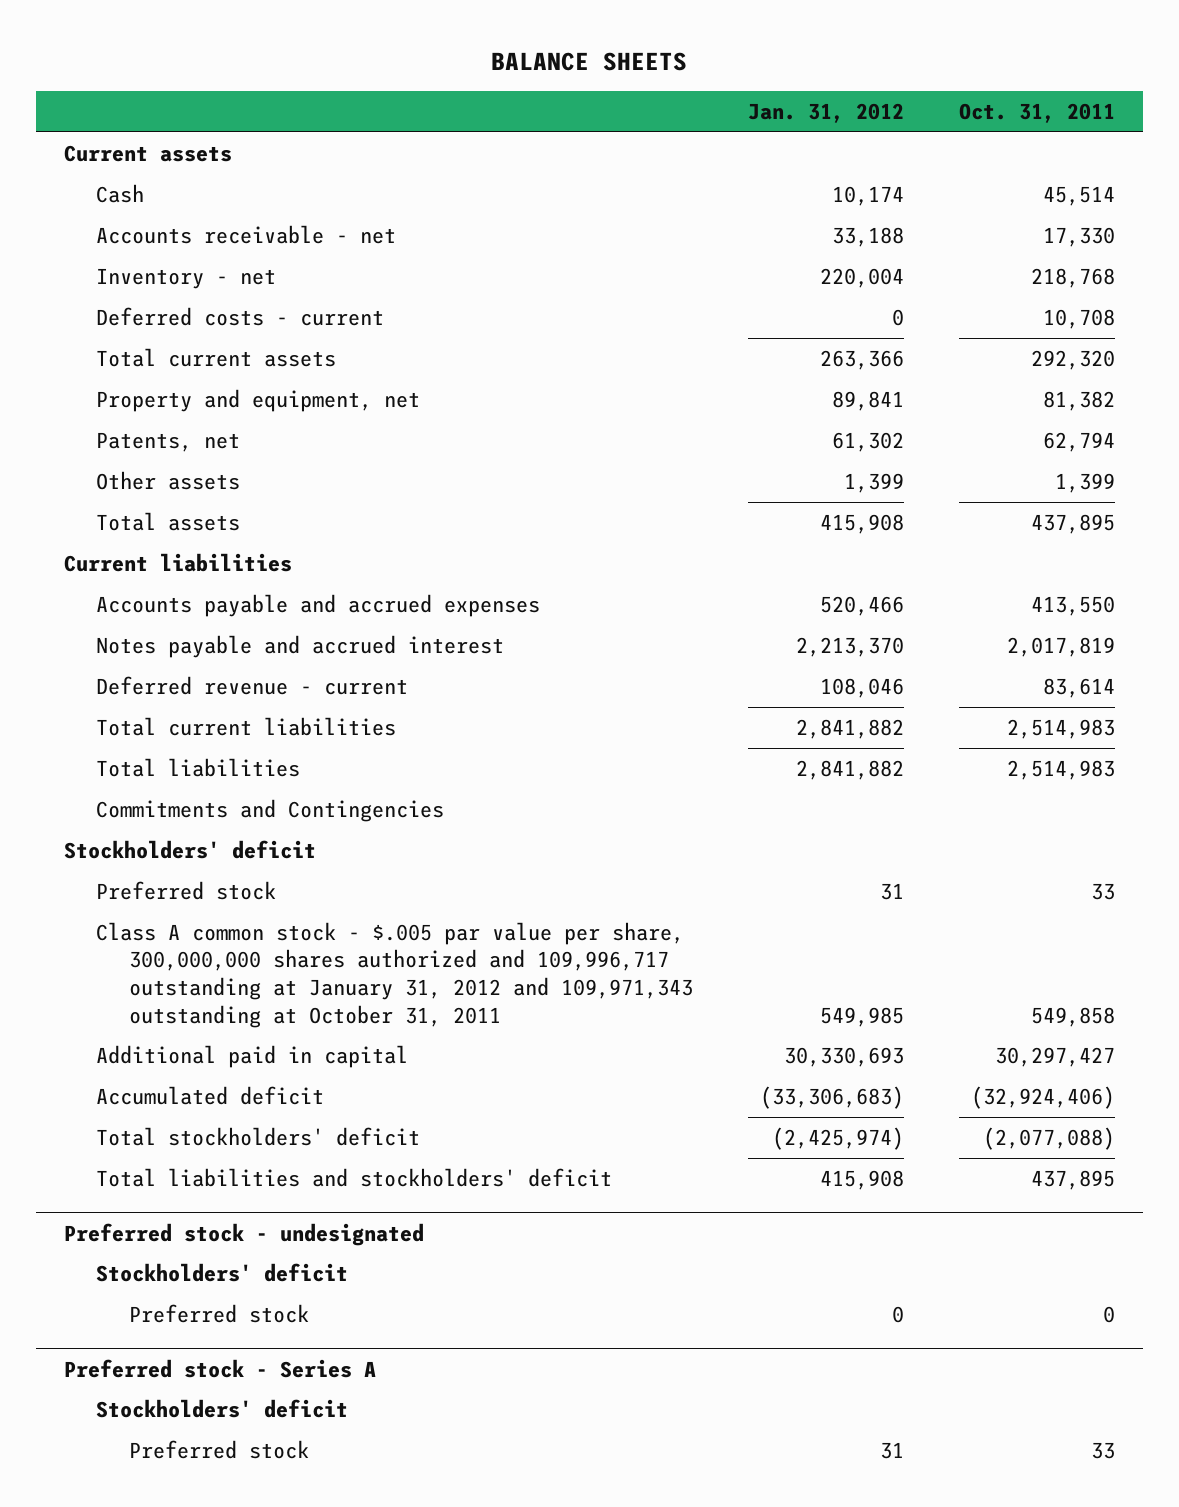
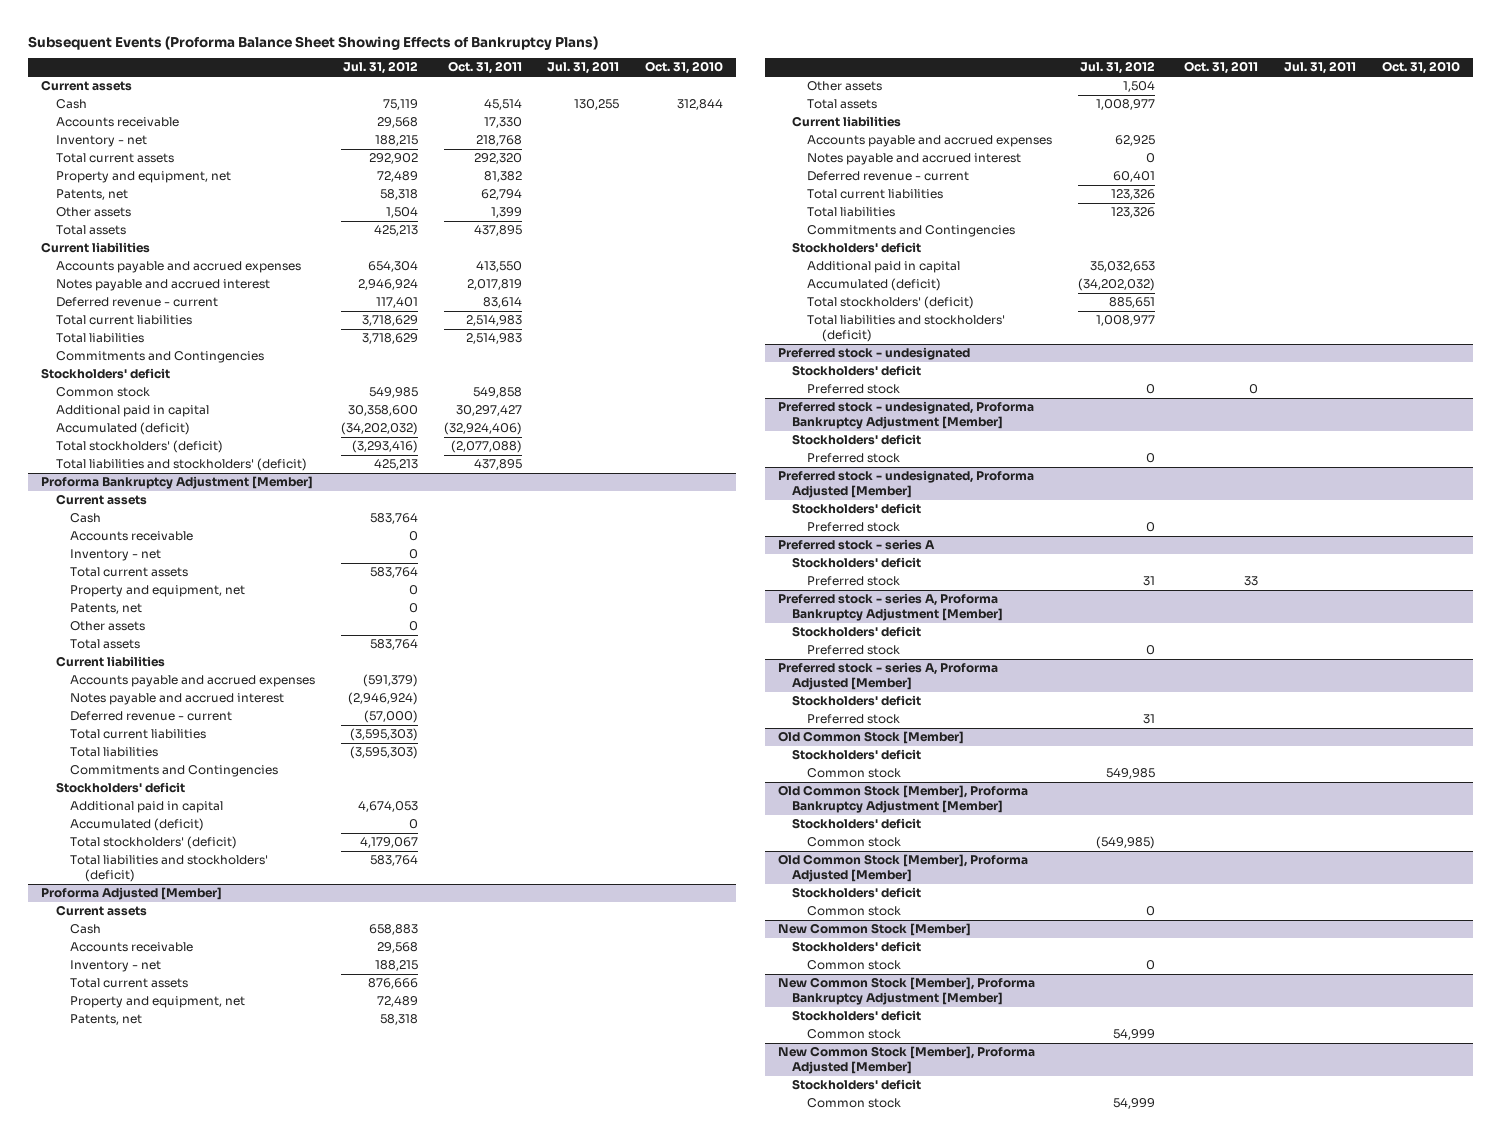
- BALANCE SHEETS
+ Subsequent Events (Proforma Balance Sheet Showing Effects of Bankruptcy Plans)
- | Jan. 31, 2012 | Oct. 31, 2011
+ | Jul. 31, 2012 | Oct. 31, 2011 | Jul. 31, 2011 | Oct. 31, 2010
- Accounts receivable - net | 33,188 | 17,330
+ Accounts receivable | 29,568 | 17,330 | |
- Deferred costs - current | 0 | 10,708
- Preferred stock | 31 | 33
- Class A common stock - $.005 par value per share, 300,000,000 shares authorized and 109,996,717 outstanding at January 31, 2012 and 109,971,343 outstanding at October 31, 2011 | 549,985 | 549,858
+ Common stock | 549,985 | 549,858 | |
- Accumulated deficit | (33,306,683) | (32,924,406)
- Total stockholders' deficit | (2,425,974) | (2,077,088)
- Total liabilities and stockholders' deficit | 415,908 | 437,895
+ Accumulated (deficit) | (34,202,032) | (32,924,406) | |
+ Total stockholders' (deficit) | (3,293,416) | (2,077,088) | |
+ Total liabilities and stockholders' (deficit) | 425,213 | 437,895 | |
+ Proforma Bankruptcy Adjustment [Member]
+ Current assets
+ Cash | 583,764 | | |
+ Accounts receivable | 0 | | |
+ Inventory - net | 0 | | |
+ Total current assets | 583,764 | | |
+ Property and equipment, net | 0 | | |
+ Patents, net | 0 | | |
+ Other assets | 0 | | |
+ Total assets | 583,764 | | |
+ Current liabilities
+ Accounts payable and accrued expenses | (591,379) | | |
+ Notes payable and accrued interest | (2,946,924) | | |
+ Deferred revenue - current | (57,000) | | |
+ Total current liabilities | (3,595,303) | | |
+ Total liabilities | (3,595,303) | | |
+ Commitments and Contingencies
+ Stockholders' deficit
+ Additional paid in capital | 4,674,053 | | |
+ Accumulated (deficit) | 0 | | |
+ Total stockholders' (deficit) | 4,179,067 | | |
+ Total liabilities and stockholders' (deficit) | 583,764 | | |
+ Proforma Adjusted [Member]
+ Current assets
+ Cash | 658,883 | | |
+ Accounts receivable | 29,568 | | |
+ Inventory - net | 188,215 | | |
+ Total current assets | 876,666 | | |
+ Property and equipment, net | 72,489 | | |
+ Patents, net | 58,318 | | |
+ Other assets | 1,504 | | |
+ Total assets | 1,008,977 | | |
+ Current liabilities
+ Accounts payable and accrued expenses | 62,925 | | |
+ Notes payable and accrued interest | 0 | | |
+ Deferred revenue - current | 60,401 | | |
+ Total current liabilities | 123,326 | | |
+ Total liabilities | 123,326 | | |
+ Commitments and Contingencies
+ Stockholders' deficit
+ Additional paid in capital | 35,032,653 | | |
+ Accumulated (deficit) | (34,202,032) | | |
+ Total stockholders' (deficit) | 885,651 | | |
+ Total liabilities and stockholders' (deficit) | 1,008,977 | | |
- Preferred stock - Series A
+ Preferred stock - undesignated, Proforma Bankruptcy Adjustment [Member]
+ Stockholders' deficit
+ Preferred stock | 0 | | |
+ Preferred stock - undesignated, Proforma Adjusted [Member]
+ Stockholders' deficit
+ Preferred stock | 0 | | |
+ Preferred stock - series A
+ Preferred stock - series A, Proforma Bankruptcy Adjustment [Member]
+ Stockholders' deficit
+ Preferred stock | 0 | | |
+ Preferred stock - series A, Proforma Adjusted [Member]
+ Stockholders' deficit
+ Preferred stock | 31 | | |
+ Old Common Stock [Member]
+ Stockholders' deficit
+ Common stock | 549,985 | | |
+ Old Common Stock [Member], Proforma Bankruptcy Adjustment [Member]
+ Stockholders' deficit
+ Common stock | (549,985) | | |
+ Old Common Stock [Member], Proforma Adjusted [Member]
+ Stockholders' deficit
+ Common stock | 0 | | |
+ New Common Stock [Member]
+ Stockholders' deficit
+ Common stock | 0 | | |
+ New Common Stock [Member], Proforma Bankruptcy Adjustment [Member]
+ Stockholders' deficit
+ Common stock | 54,999 | | |
+ New Common Stock [Member], Proforma Adjusted [Member]
+ Stockholders' deficit
+ Common stock | 54,999 | | |

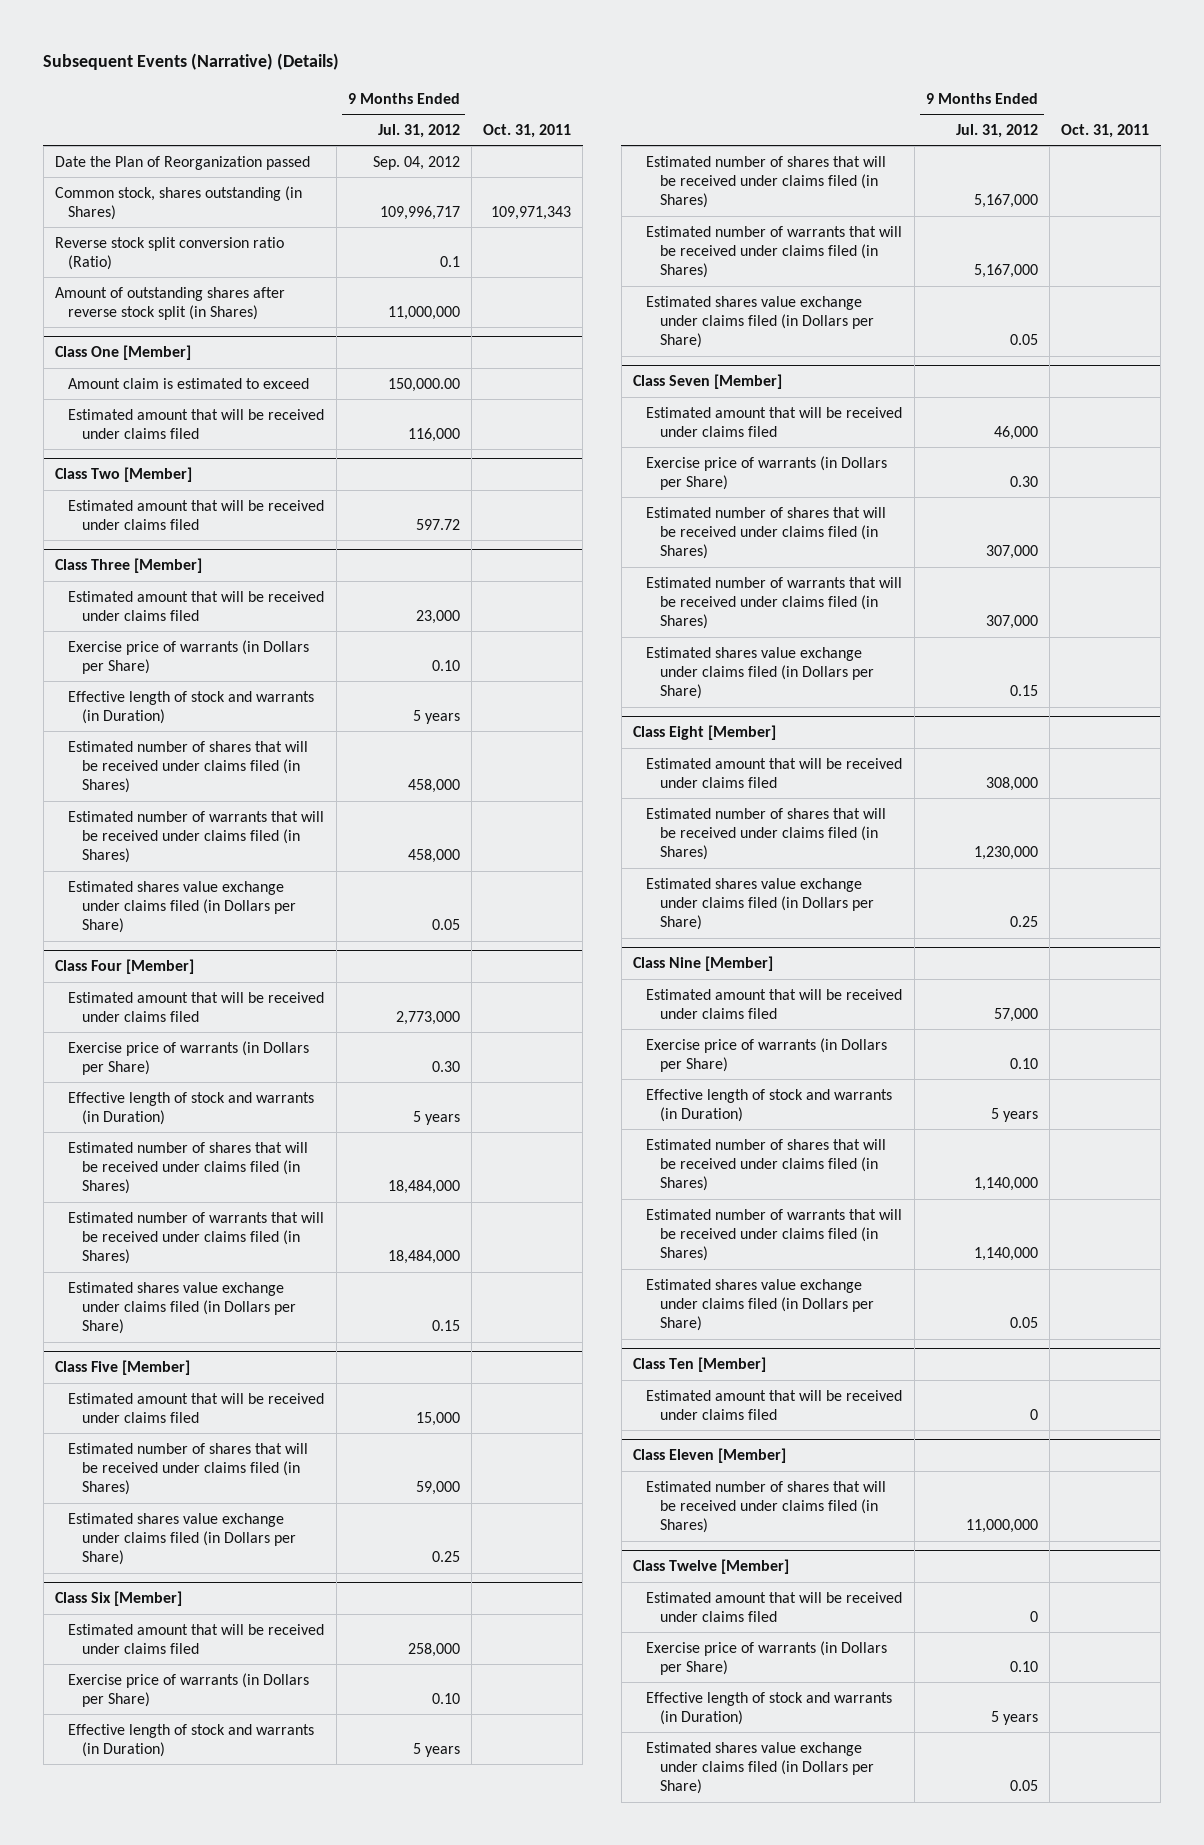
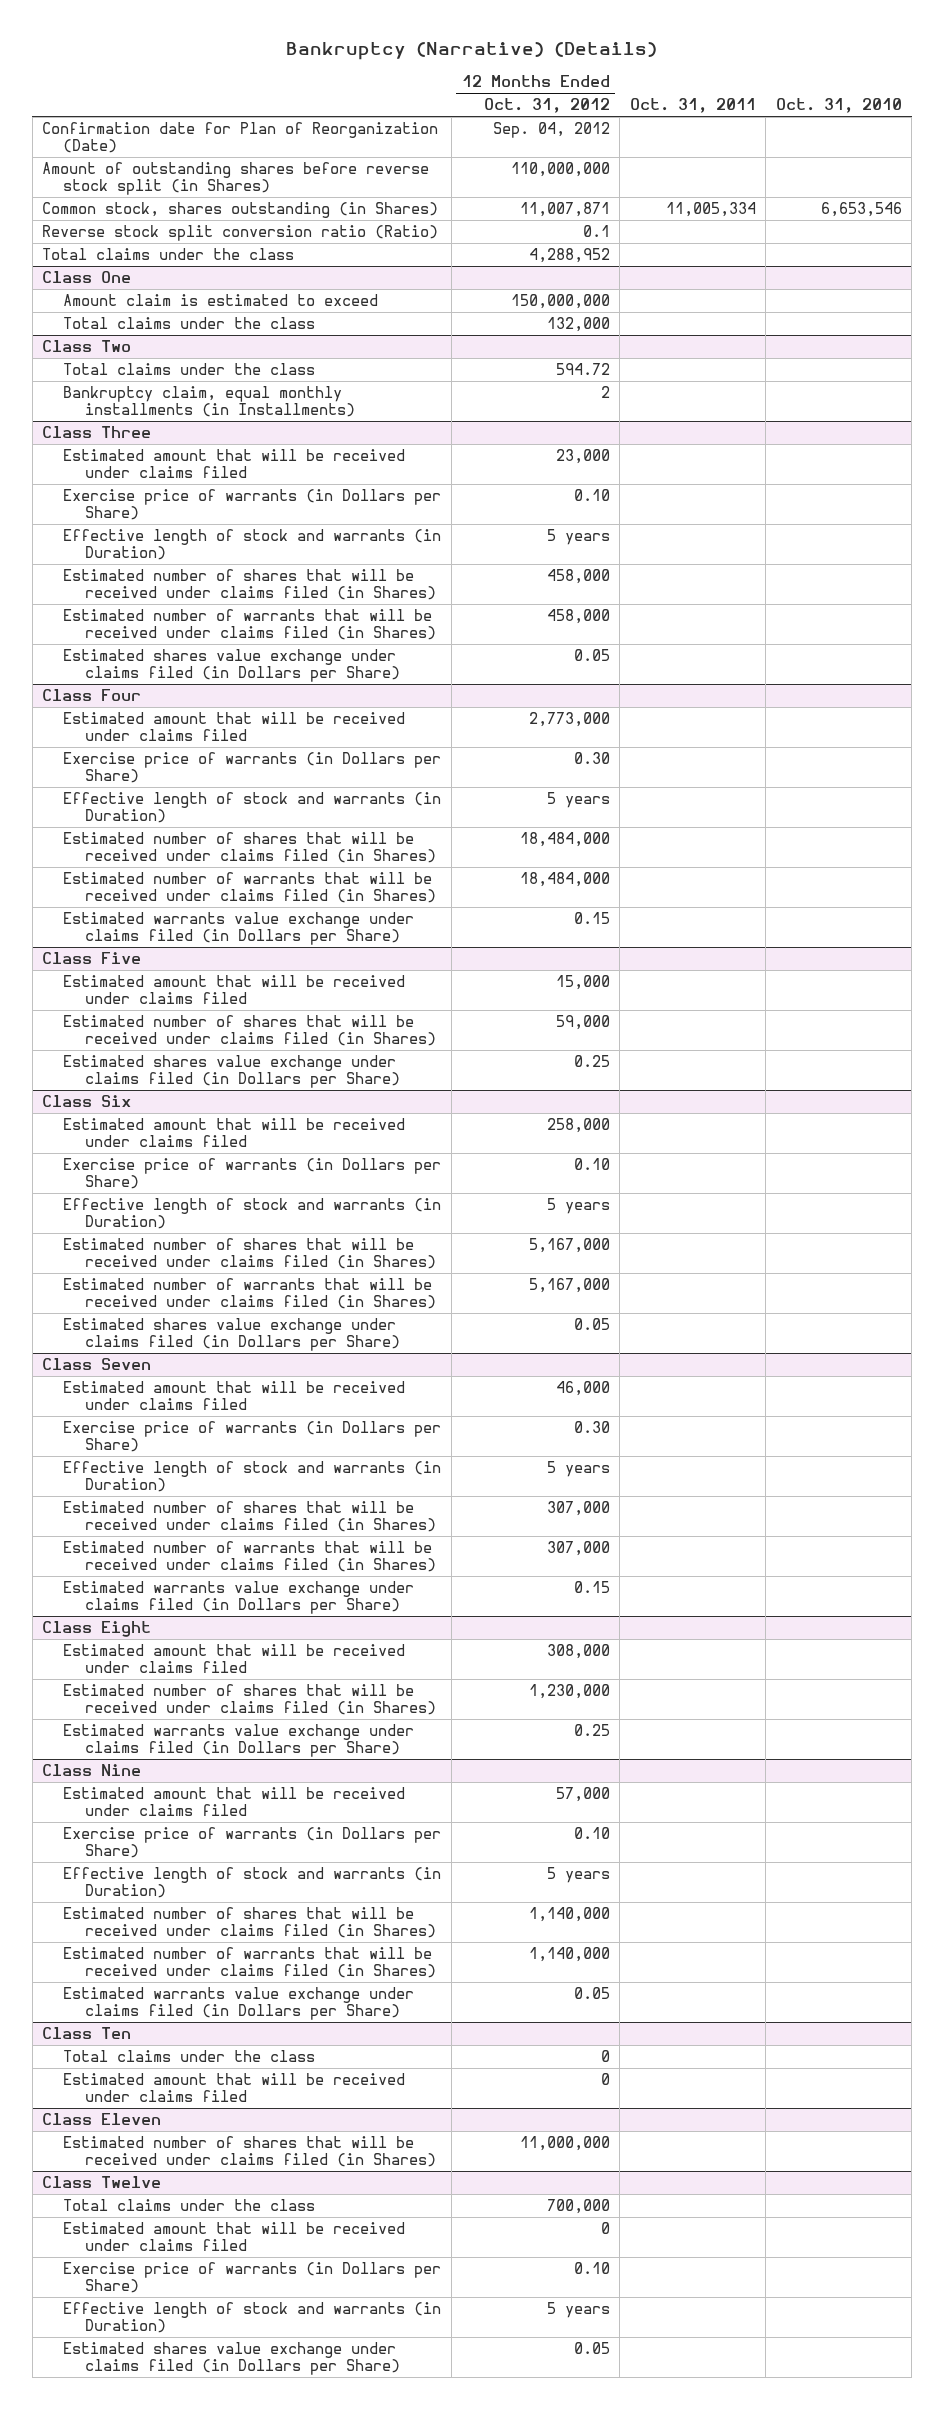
- Subsequent Events (Narrative) (Details)
+ Bankruptcy (Narrative) (Details)
- | 9 Months Ended Jul. 31, 2012 | Oct. 31, 2011
+ | 12 Months Ended Oct. 31, 2012 | Oct. 31, 2011 | Oct. 31, 2010
- Date the Plan of Reorganization passed | Sep. 04, 2012 |
- Common stock, shares outstanding (in Shares) | 109,996,717 | 109,971,343
+ Confirmation date for Plan of Reorganization (Date) | Sep. 04, 2012 | |
+ Amount of outstanding shares before reverse stock split (in Shares) | 110,000,000 | |
+ Common stock, shares outstanding (in Shares) | 11,007,871 | 11,005,334 | 6,653,546
- Amount of outstanding shares after reverse stock split (in Shares) | 11,000,000 |
- Class One [Member]
+ Total claims under the class | 4,288,952 | |
+ Class One
- Estimated amount that will be received under claims filed | 116,000 |
- Class Two [Member]
- Estimated amount that will be received under claims filed | 597.72 |
- Class Three [Member]
+ Total claims under the class | 132,000 | |
+ Class Two
+ Total claims under the class | 594.72 | |
+ Bankruptcy claim, equal monthly installments (in Installments) | 2 | |
+ Class Three
- Class Four [Member]
+ Class Four
- Estimated shares value exchange under claims filed (in Dollars per Share) | 0.15 |
- Class Five [Member]
+ Estimated warrants value exchange under claims filed (in Dollars per Share) | 0.15 | |
+ Class Five
- Class Six [Member]
+ Class Six
- Class Seven [Member]
+ Class Seven
+ Effective length of stock and warrants (in Duration) | 5 years | |
- Estimated shares value exchange under claims filed (in Dollars per Share) | 0.15 |
- Class Eight [Member]
+ Estimated warrants value exchange under claims filed (in Dollars per Share) | 0.15 | |
+ Class Eight
- Estimated shares value exchange under claims filed (in Dollars per Share) | 0.25 |
- Class Nine [Member]
+ Estimated warrants value exchange under claims filed (in Dollars per Share) | 0.25 | |
+ Class Nine
- Estimated shares value exchange under claims filed (in Dollars per Share) | 0.05 |
- Class Ten [Member]
+ Estimated warrants value exchange under claims filed (in Dollars per Share) | 0.05 | |
+ Class Ten
+ Total claims under the class | 0 | |
- Class Eleven [Member]
+ Class Eleven
- Class Twelve [Member]
+ Class Twelve
+ Total claims under the class | 700,000 | |

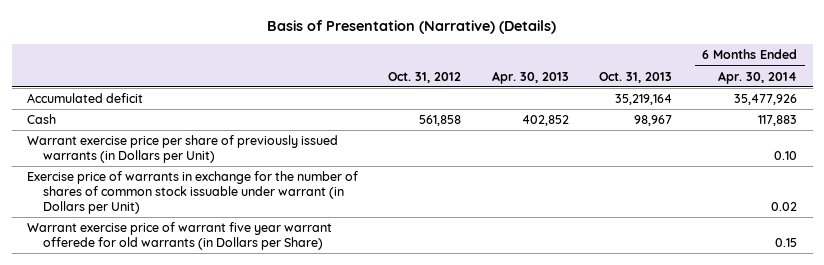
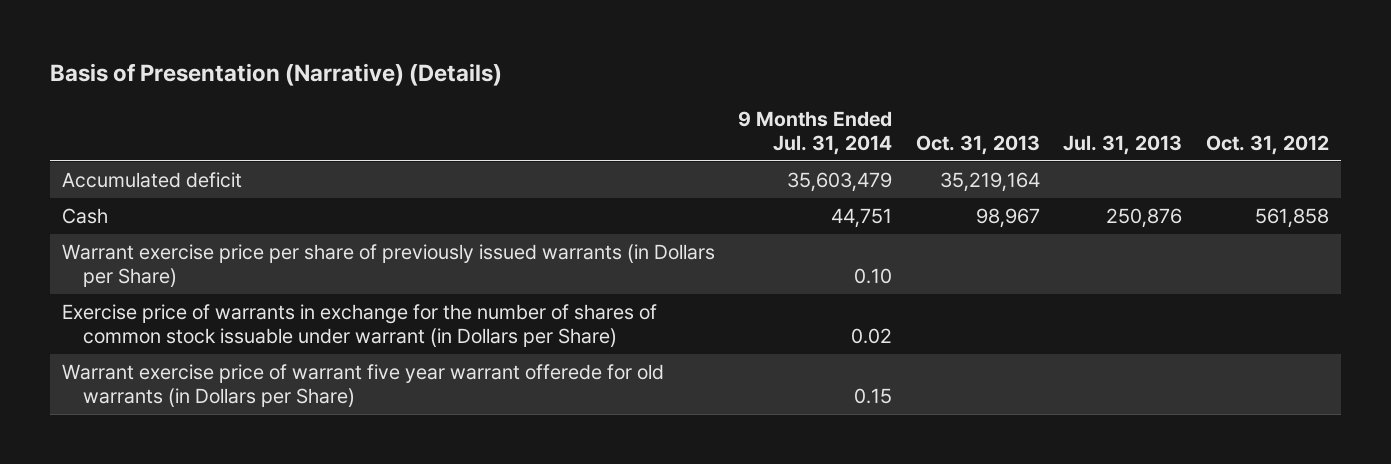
- | Oct. 31, 2012 | Apr. 30, 2013 | Oct. 31, 2013 | 6 Months Ended Apr. 30, 2014
+ | 9 Months Ended Jul. 31, 2014 | Oct. 31, 2013 | Jul. 31, 2013 | Oct. 31, 2012
- Warrant exercise price per share of previously issued warrants (in Dollars per Unit) | | | | 0.10
- Exercise price of warrants in exchange for the number of shares of common stock issuable under warrant (in Dollars per Unit) | | | | 0.02
+ Warrant exercise price per share of previously issued warrants (in Dollars per Share) | 0.10 | | |
+ Exercise price of warrants in exchange for the number of shares of common stock issuable under warrant (in Dollars per Share) | 0.02 | | |

